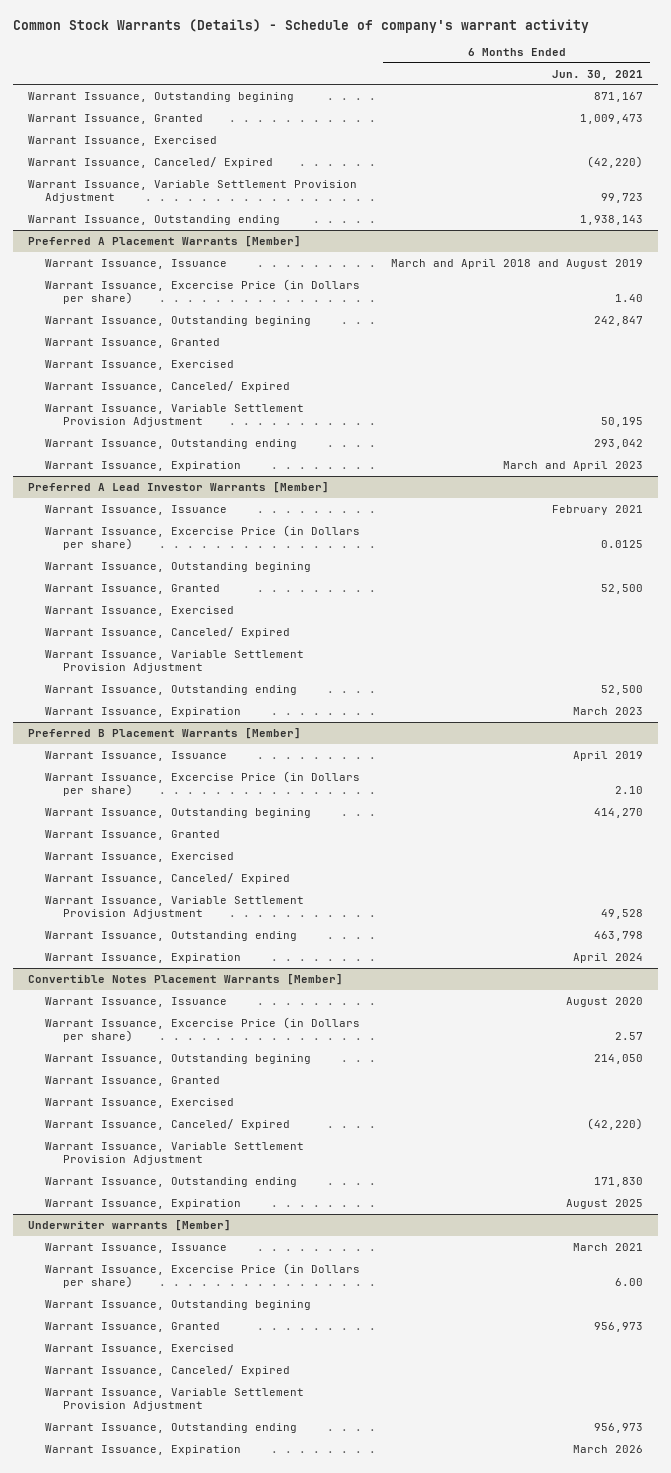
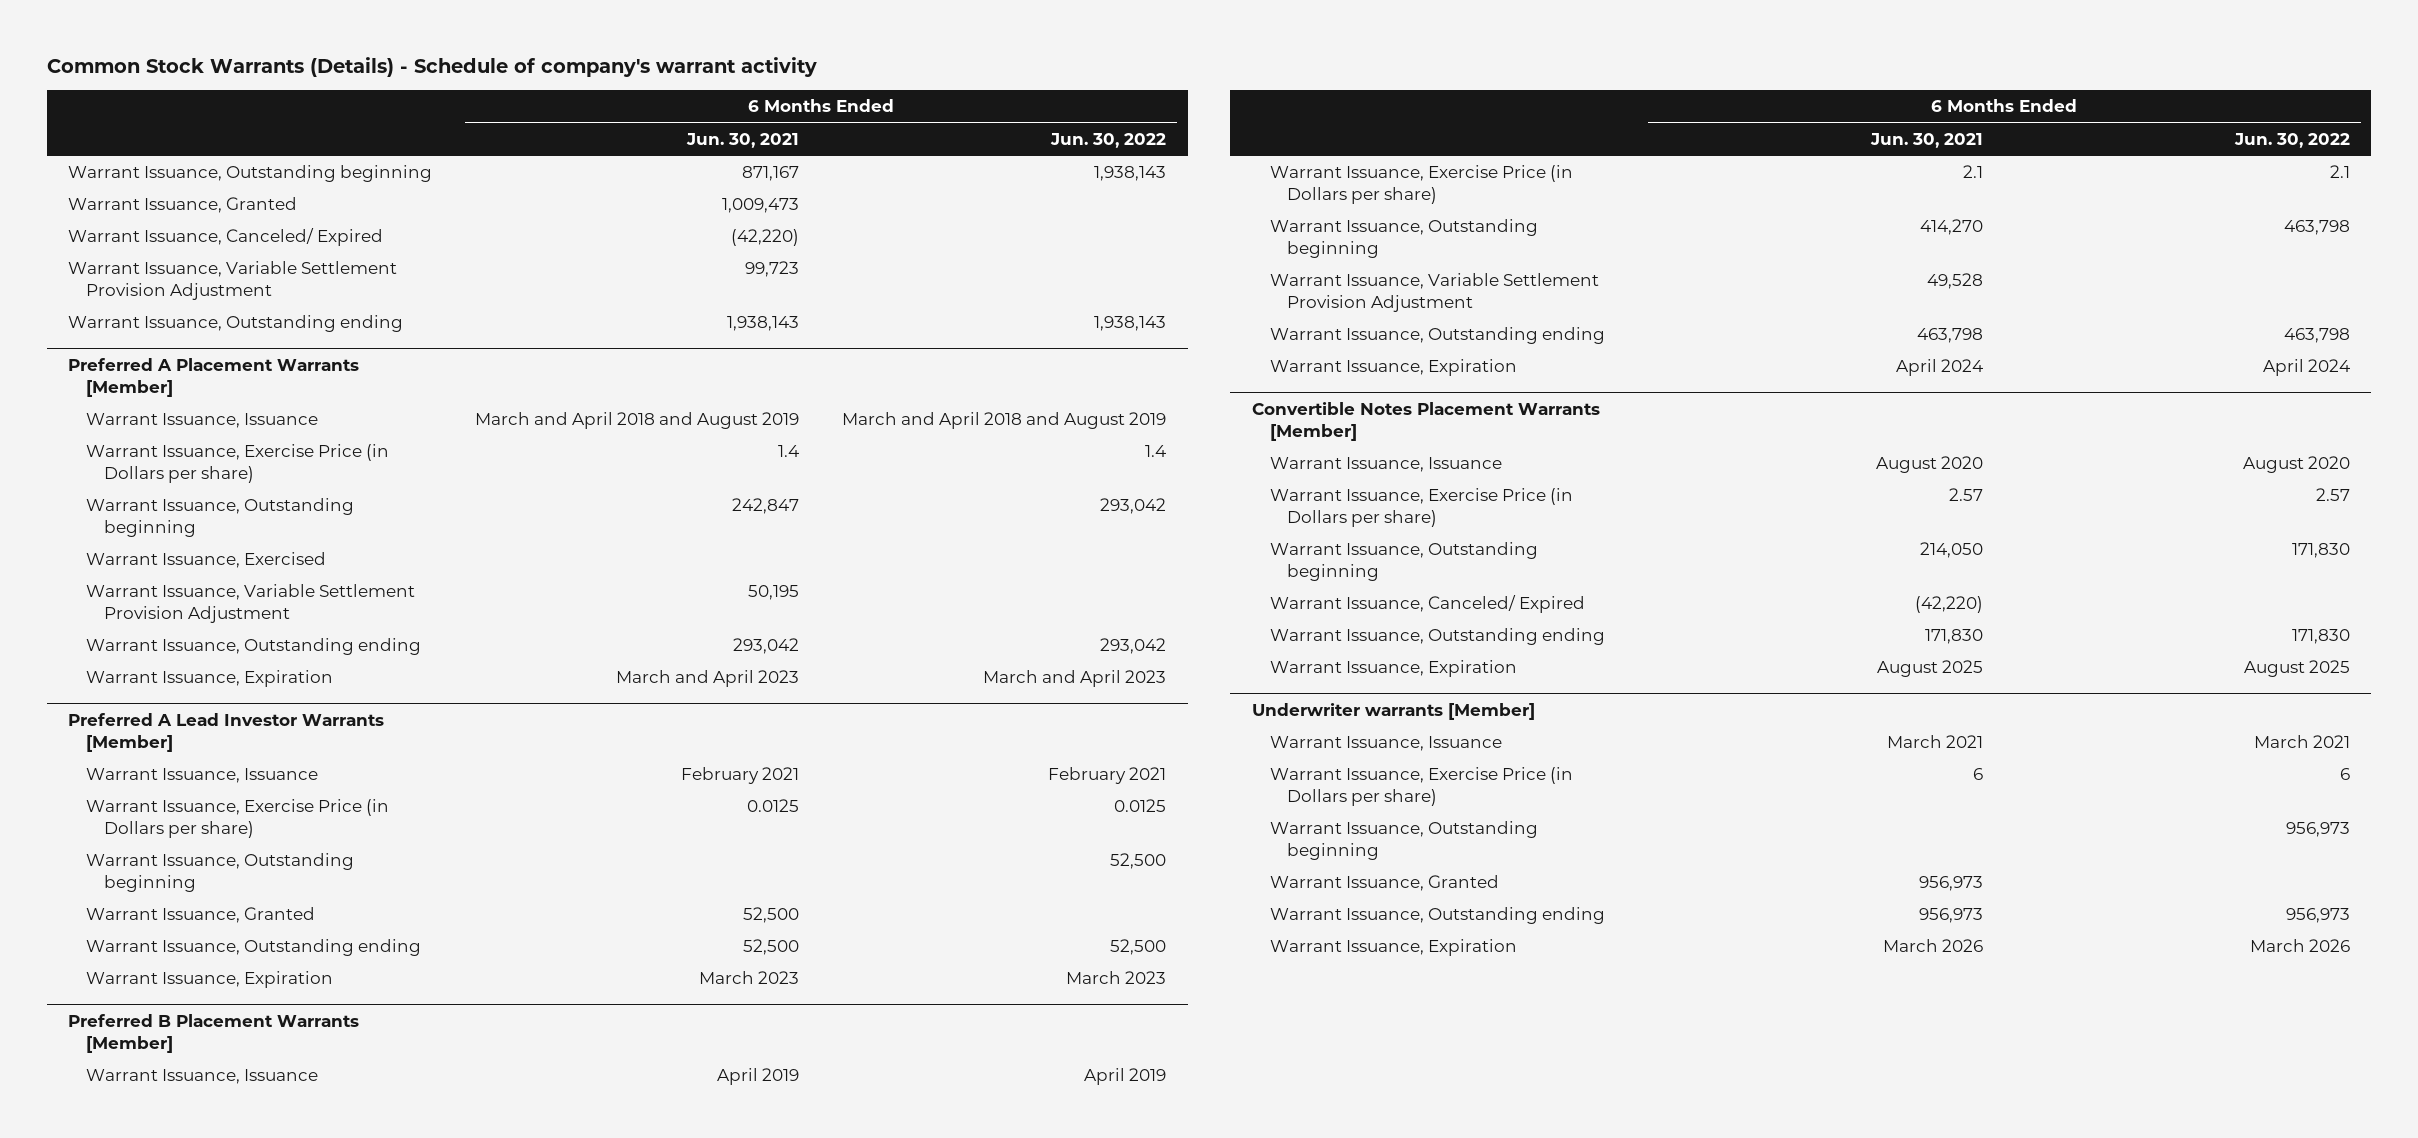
- | 6 Months Ended Jun. 30, 2021
+ | 6 Months Ended Jun. 30, 2021 | 6 Months Ended Jun. 30, 2022
- Warrant Issuance, Outstanding begining | 871,167
+ Warrant Issuance, Outstanding beginning | 871,167 | 1,938,143
- Warrant Issuance, Exercised
@ Preferred A Placement Warrants [Member]
- Warrant Issuance, Excercise Price (in Dollars per share) | 1.40
- Warrant Issuance, Outstanding begining | 242,847
- Warrant Issuance, Granted
+ Warrant Issuance, Exercise Price (in Dollars per share) | 1.4 | 1.4
+ Warrant Issuance, Outstanding beginning | 242,847 | 293,042
- Warrant Issuance, Canceled/ Expired
@ Preferred A Lead Investor Warrants [Member]
- Warrant Issuance, Excercise Price (in Dollars per share) | 0.0125
- Warrant Issuance, Outstanding begining
+ Warrant Issuance, Exercise Price (in Dollars per share) | 0.0125 | 0.0125
+ Warrant Issuance, Outstanding beginning | | 52,500
- Warrant Issuance, Exercised
- Warrant Issuance, Canceled/ Expired
- Warrant Issuance, Variable Settlement Provision Adjustment
@ Preferred B Placement Warrants [Member]
- Warrant Issuance, Excercise Price (in Dollars per share) | 2.10
- Warrant Issuance, Outstanding begining | 414,270
- Warrant Issuance, Granted
- Warrant Issuance, Exercised
- Warrant Issuance, Canceled/ Expired
+ Warrant Issuance, Exercise Price (in Dollars per share) | 2.1 | 2.1
+ Warrant Issuance, Outstanding beginning | 414,270 | 463,798
@ Convertible Notes Placement Warrants [Member]
- Warrant Issuance, Excercise Price (in Dollars per share) | 2.57
- Warrant Issuance, Outstanding begining | 214,050
- Warrant Issuance, Granted
- Warrant Issuance, Exercised
+ Warrant Issuance, Exercise Price (in Dollars per share) | 2.57 | 2.57
+ Warrant Issuance, Outstanding beginning | 214,050 | 171,830
- Warrant Issuance, Variable Settlement Provision Adjustment
@ Underwriter warrants [Member]
- Warrant Issuance, Excercise Price (in Dollars per share) | 6.00
- Warrant Issuance, Outstanding begining
+ Warrant Issuance, Exercise Price (in Dollars per share) | 6 | 6
+ Warrant Issuance, Outstanding beginning | | 956,973
- Warrant Issuance, Exercised
- Warrant Issuance, Canceled/ Expired
- Warrant Issuance, Variable Settlement Provision Adjustment

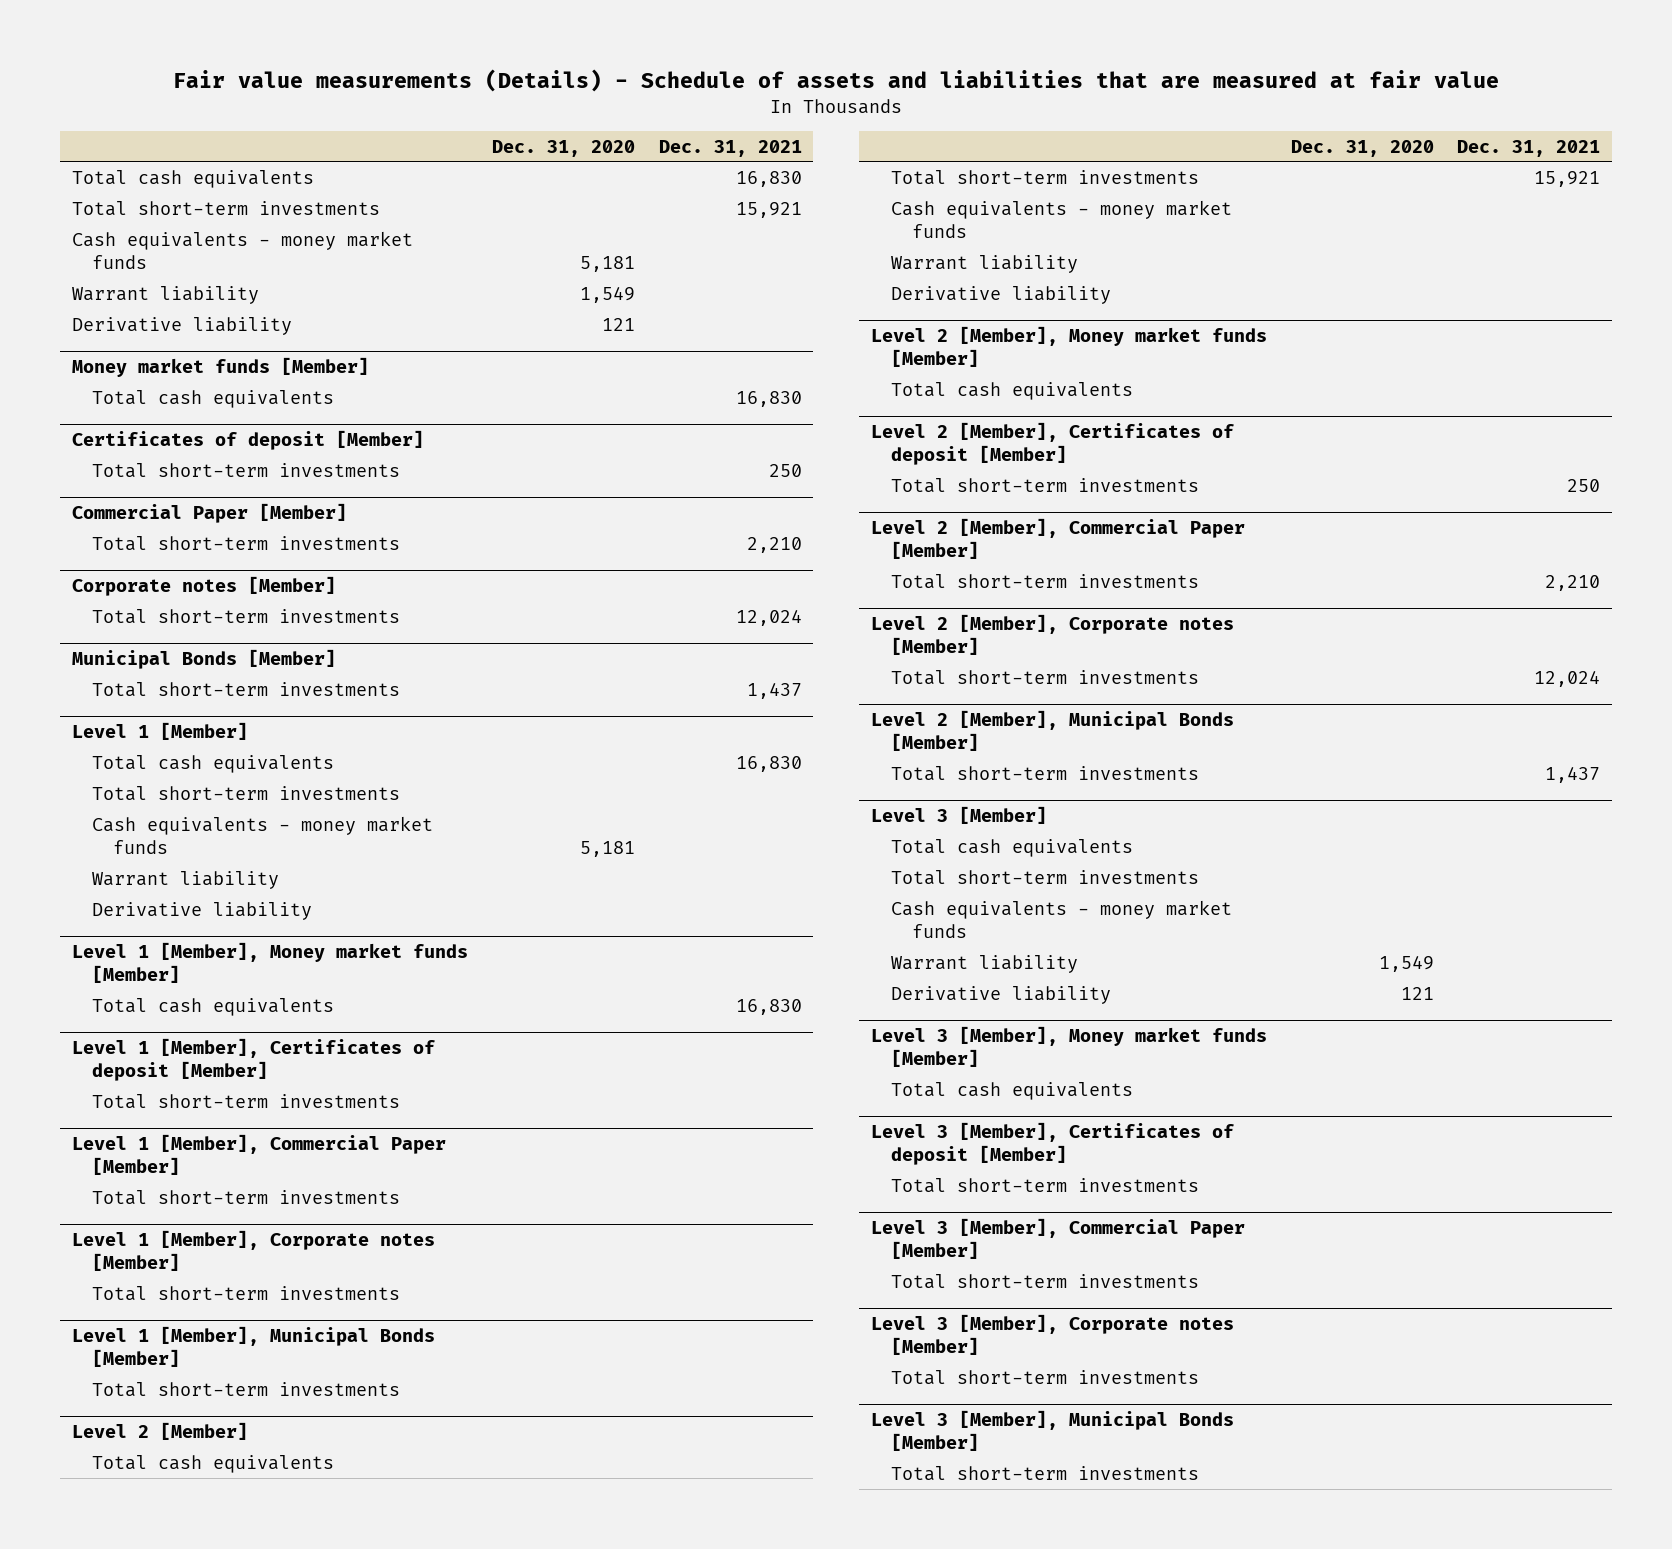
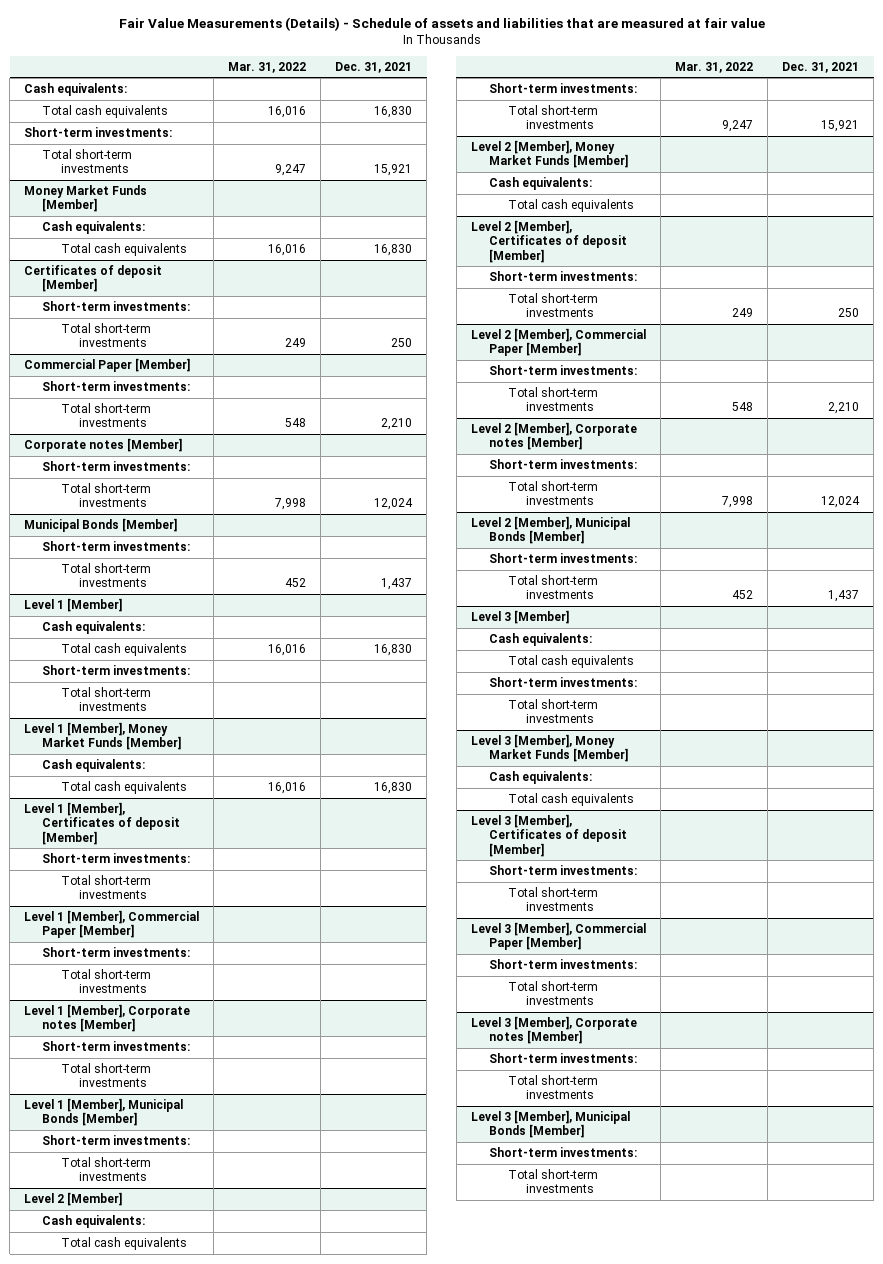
- Fair value measurements (Details) - Schedule of assets and liabilities that are measured at fair value
+ Fair Value Measurements (Details) - Schedule of assets and liabilities that are measured at fair value
- | Dec. 31, 2020 | Dec. 31, 2021
+ | Mar. 31, 2022 | Dec. 31, 2021
+ Cash equivalents:
+ Short-term investments:
- Cash equivalents - money market funds | 5,181 |
- Warrant liability | 1,549 |
- Derivative liability | 121 |
- Money market funds [Member]
+ Money Market Funds [Member]
+ Cash equivalents:
@ Certificates of deposit [Member]
+ Short-term investments:
@ Commercial Paper [Member]
+ Short-term investments:
@ Corporate notes [Member]
+ Short-term investments:
@ Municipal Bonds [Member]
+ Short-term investments:
@ Level 1 [Member]
+ Cash equivalents:
+ Short-term investments:
- Cash equivalents - money market funds | 5,181 |
- Warrant liability
- Derivative liability
- Level 1 [Member], Money market funds [Member]
+ Level 1 [Member], Money Market Funds [Member]
+ Cash equivalents:
@ Level 1 [Member], Certificates of deposit [Member]
+ Short-term investments:
@ Level 1 [Member], Commercial Paper [Member]
+ Short-term investments:
@ Level 1 [Member], Corporate notes [Member]
+ Short-term investments:
@ Level 1 [Member], Municipal Bonds [Member]
+ Short-term investments:
@ Level 2 [Member]
+ Cash equivalents:
+ Short-term investments:
- Cash equivalents - money market funds
- Warrant liability
- Derivative liability
- Level 2 [Member], Money market funds [Member]
+ Level 2 [Member], Money Market Funds [Member]
+ Cash equivalents:
@ Level 2 [Member], Certificates of deposit [Member]
+ Short-term investments:
@ Level 2 [Member], Commercial Paper [Member]
+ Short-term investments:
@ Level 2 [Member], Corporate notes [Member]
+ Short-term investments:
@ Level 2 [Member], Municipal Bonds [Member]
+ Short-term investments:
@ Level 3 [Member]
+ Cash equivalents:
+ Short-term investments:
- Cash equivalents - money market funds
- Warrant liability | 1,549 |
- Derivative liability | 121 |
- Level 3 [Member], Money market funds [Member]
+ Level 3 [Member], Money Market Funds [Member]
+ Cash equivalents:
@ Level 3 [Member], Certificates of deposit [Member]
+ Short-term investments:
@ Level 3 [Member], Commercial Paper [Member]
+ Short-term investments:
@ Level 3 [Member], Corporate notes [Member]
+ Short-term investments:
@ Level 3 [Member], Municipal Bonds [Member]
+ Short-term investments:

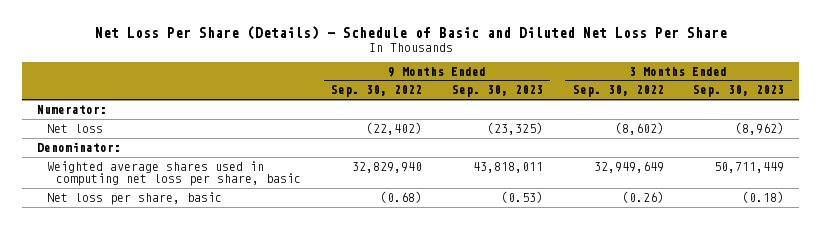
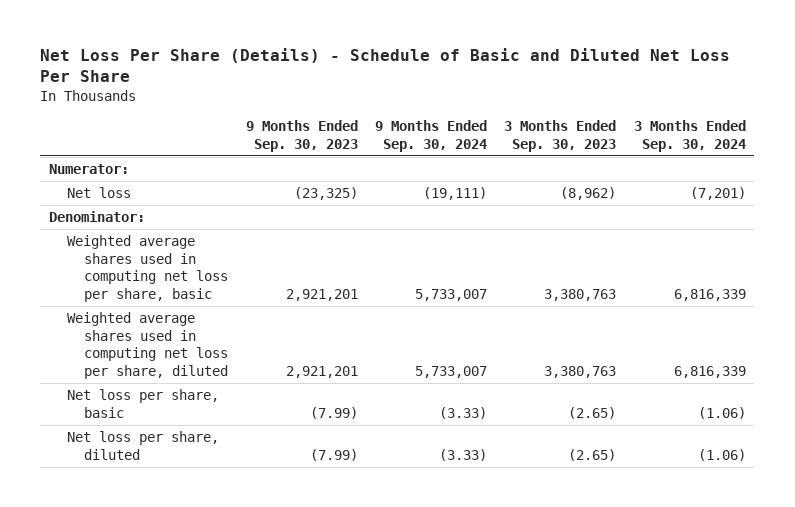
- | 9 Months Ended Sep. 30, 2022 | 9 Months Ended Sep. 30, 2023 | 3 Months Ended Sep. 30, 2022 | 3 Months Ended Sep. 30, 2023
+ | 9 Months Ended Sep. 30, 2023 | 9 Months Ended Sep. 30, 2024 | 3 Months Ended Sep. 30, 2023 | 3 Months Ended Sep. 30, 2024
- Weighted average shares used in computing net loss per share, basic | 32,829,940 | 43,818,011 | 32,949,649 | 50,711,449
- Net loss per share, basic | (0.68) | (0.53) | (0.26) | (0.18)
+ Weighted average shares used in computing net loss per share, basic | 2,921,201 | 5,733,007 | 3,380,763 | 6,816,339
+ Weighted average shares used in computing net loss per share, diluted | 2,921,201 | 5,733,007 | 3,380,763 | 6,816,339
+ Net loss per share, basic | (7.99) | (3.33) | (2.65) | (1.06)
+ Net loss per share, diluted | (7.99) | (3.33) | (2.65) | (1.06)

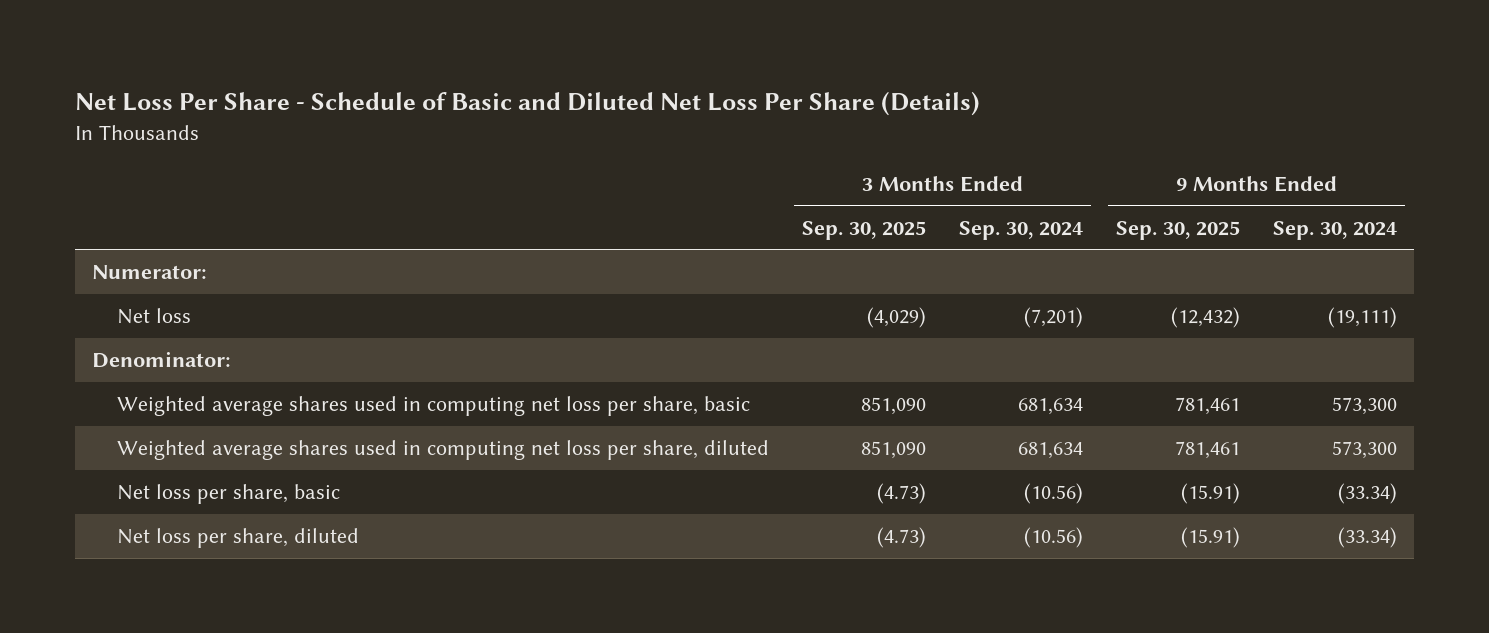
- Net Loss Per Share (Details) - Schedule of Basic and Diluted Net Loss Per Share
+ Net Loss Per Share - Schedule of Basic and Diluted Net Loss Per Share (Details)
- | 9 Months Ended Sep. 30, 2023 | 9 Months Ended Sep. 30, 2024 | 3 Months Ended Sep. 30, 2023 | 3 Months Ended Sep. 30, 2024
+ | 3 Months Ended Sep. 30, 2025 | 3 Months Ended Sep. 30, 2024 | 9 Months Ended Sep. 30, 2025 | 9 Months Ended Sep. 30, 2024
- Weighted average shares used in computing net loss per share, basic | 2,921,201 | 5,733,007 | 3,380,763 | 6,816,339
- Weighted average shares used in computing net loss per share, diluted | 2,921,201 | 5,733,007 | 3,380,763 | 6,816,339
- Net loss per share, basic | (7.99) | (3.33) | (2.65) | (1.06)
- Net loss per share, diluted | (7.99) | (3.33) | (2.65) | (1.06)
+ Weighted average shares used in computing net loss per share, basic | 851,090 | 681,634 | 781,461 | 573,300
+ Weighted average shares used in computing net loss per share, diluted | 851,090 | 681,634 | 781,461 | 573,300
+ Net loss per share, basic | (4.73) | (10.56) | (15.91) | (33.34)
+ Net loss per share, diluted | (4.73) | (10.56) | (15.91) | (33.34)

